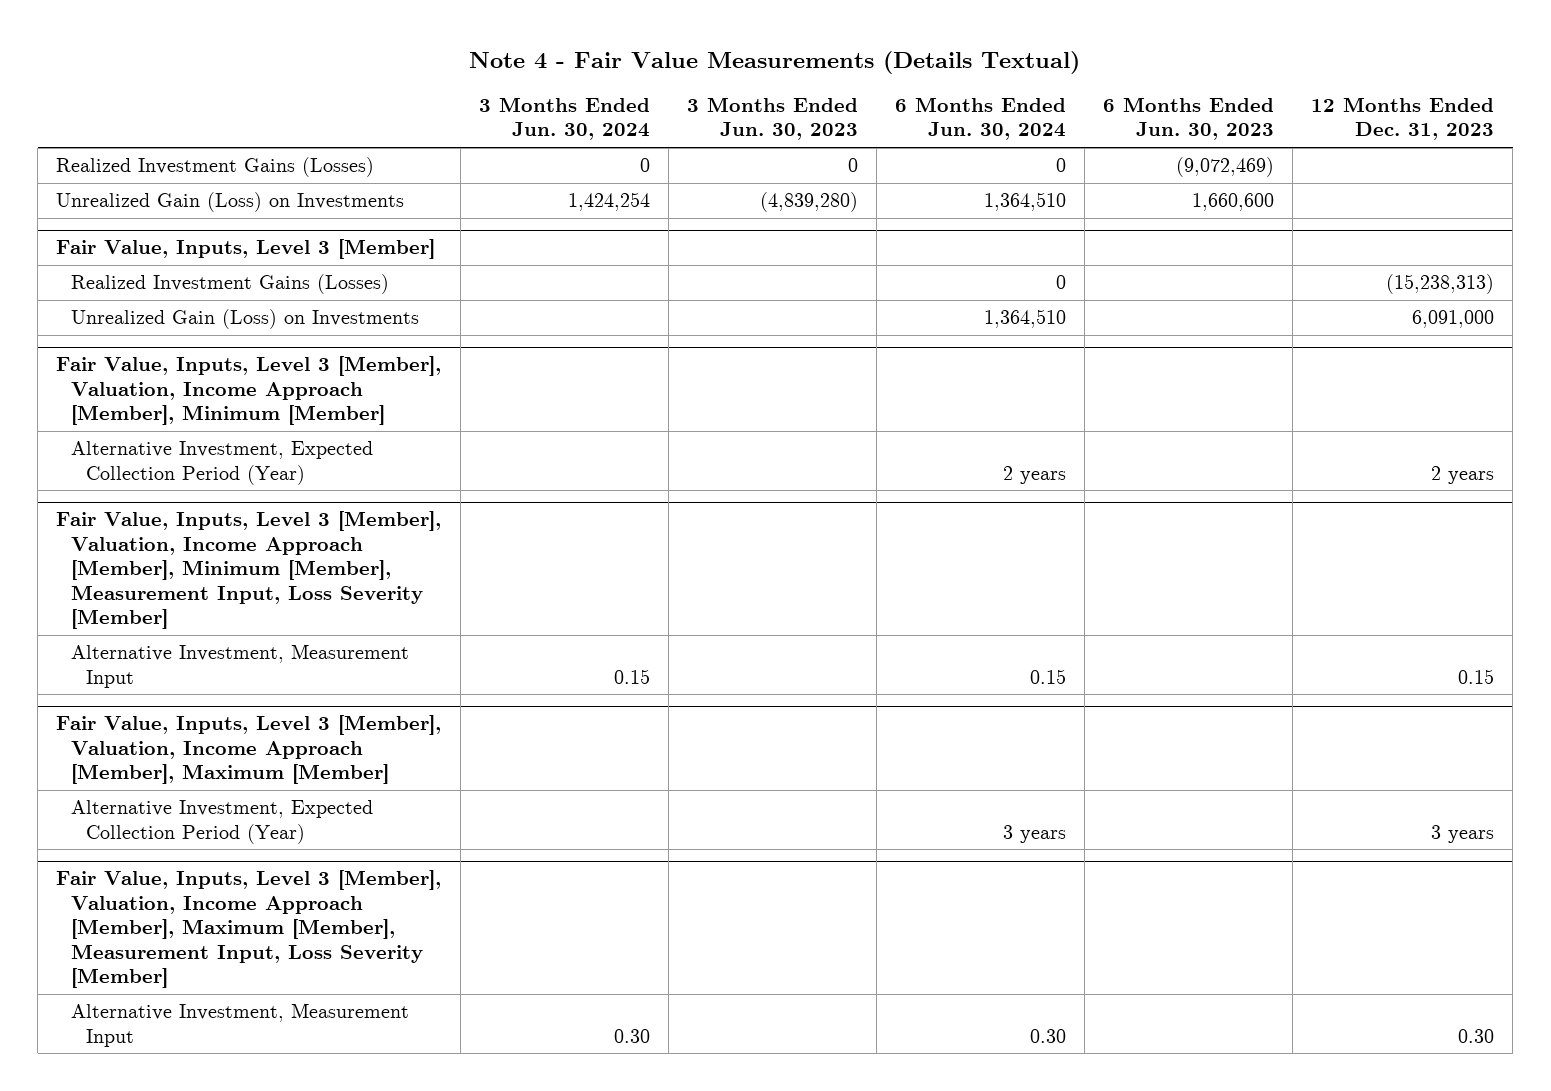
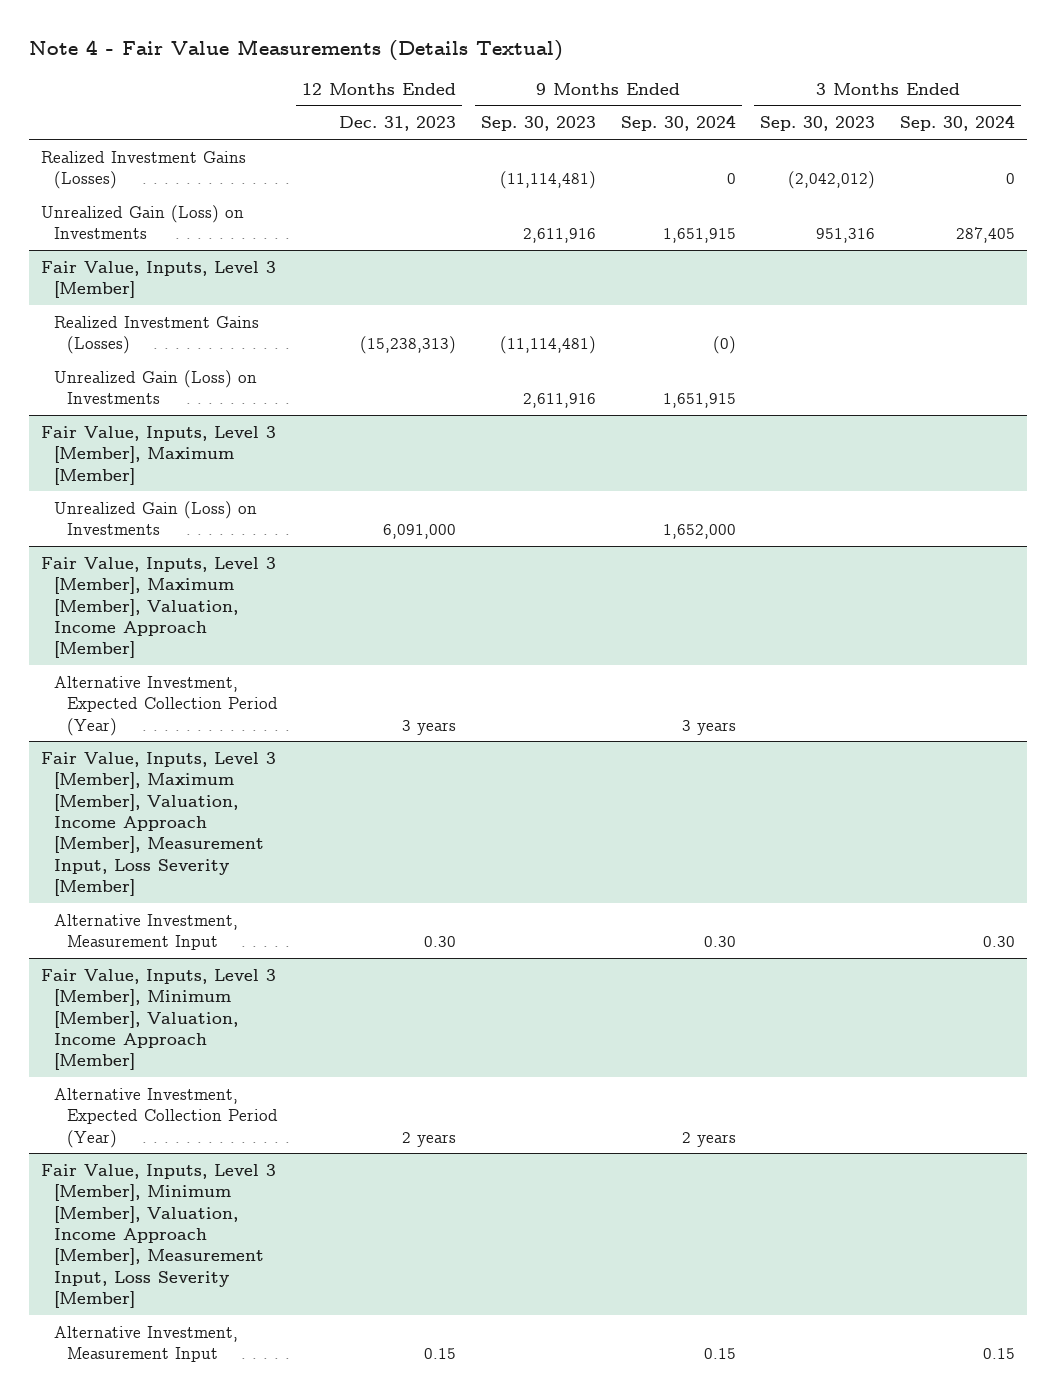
- | 3 Months Ended Jun. 30, 2024 | 3 Months Ended Jun. 30, 2023 | 6 Months Ended Jun. 30, 2024 | 6 Months Ended Jun. 30, 2023 | 12 Months Ended Dec. 31, 2023
+ | 12 Months Ended Dec. 31, 2023 | 9 Months Ended Sep. 30, 2023 | 9 Months Ended Sep. 30, 2024 | 3 Months Ended Sep. 30, 2023 | 3 Months Ended Sep. 30, 2024
@ Fair Value, Inputs, Level 3 [Member]
+ Unrealized Gain (Loss) on Investments | | 2,611,916 | 1,651,915 | |
+ Fair Value, Inputs, Level 3 [Member], Maximum [Member]
- Fair Value, Inputs, Level 3 [Member], Valuation, Income Approach [Member], Minimum [Member]
- Alternative Investment, Expected Collection Period (Year) | | | 2 years | | 2 years
- Fair Value, Inputs, Level 3 [Member], Valuation, Income Approach [Member], Minimum [Member], Measurement Input, Loss Severity [Member]
- Alternative Investment, Measurement Input | 0.15 | | 0.15 | | 0.15
- Fair Value, Inputs, Level 3 [Member], Valuation, Income Approach [Member], Maximum [Member]
+ Fair Value, Inputs, Level 3 [Member], Maximum [Member], Valuation, Income Approach [Member]
- Fair Value, Inputs, Level 3 [Member], Valuation, Income Approach [Member], Maximum [Member], Measurement Input, Loss Severity [Member]
+ Fair Value, Inputs, Level 3 [Member], Maximum [Member], Valuation, Income Approach [Member], Measurement Input, Loss Severity [Member]
+ Fair Value, Inputs, Level 3 [Member], Minimum [Member], Valuation, Income Approach [Member]
+ Alternative Investment, Expected Collection Period (Year) | 2 years | | 2 years | |
+ Fair Value, Inputs, Level 3 [Member], Minimum [Member], Valuation, Income Approach [Member], Measurement Input, Loss Severity [Member]
+ Alternative Investment, Measurement Input | 0.15 | | 0.15 | | 0.15

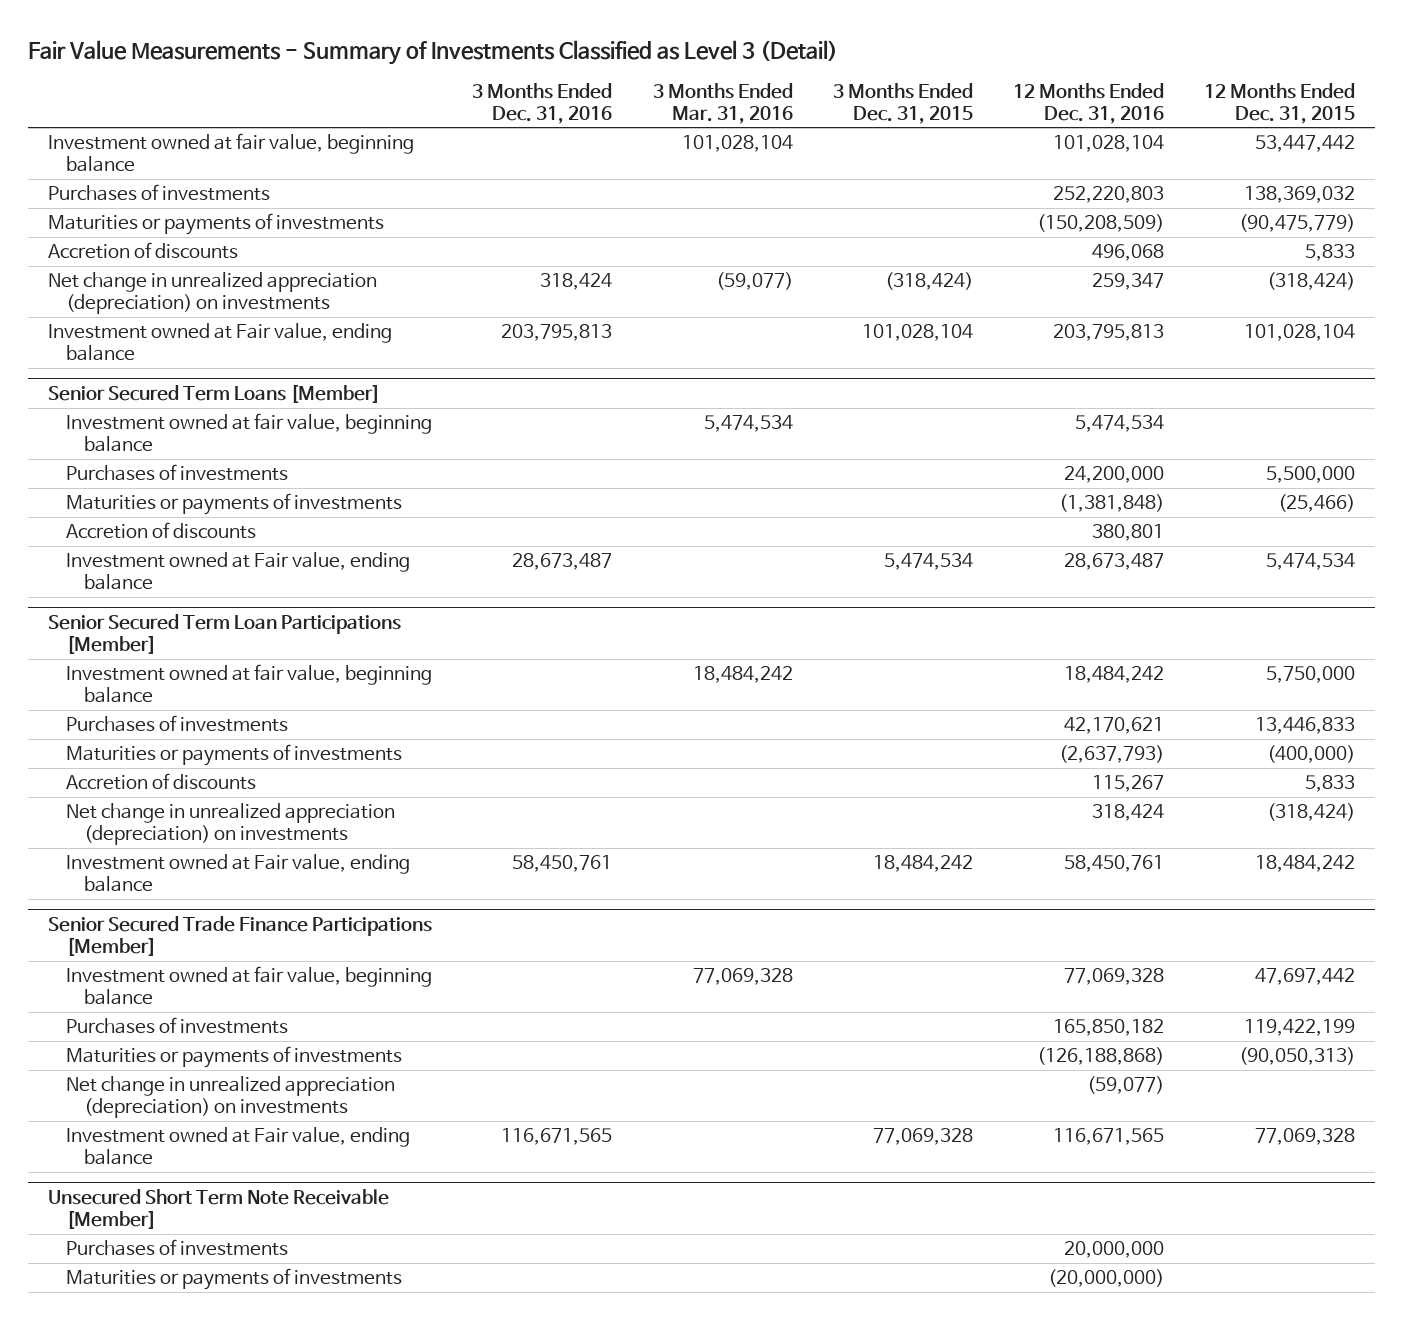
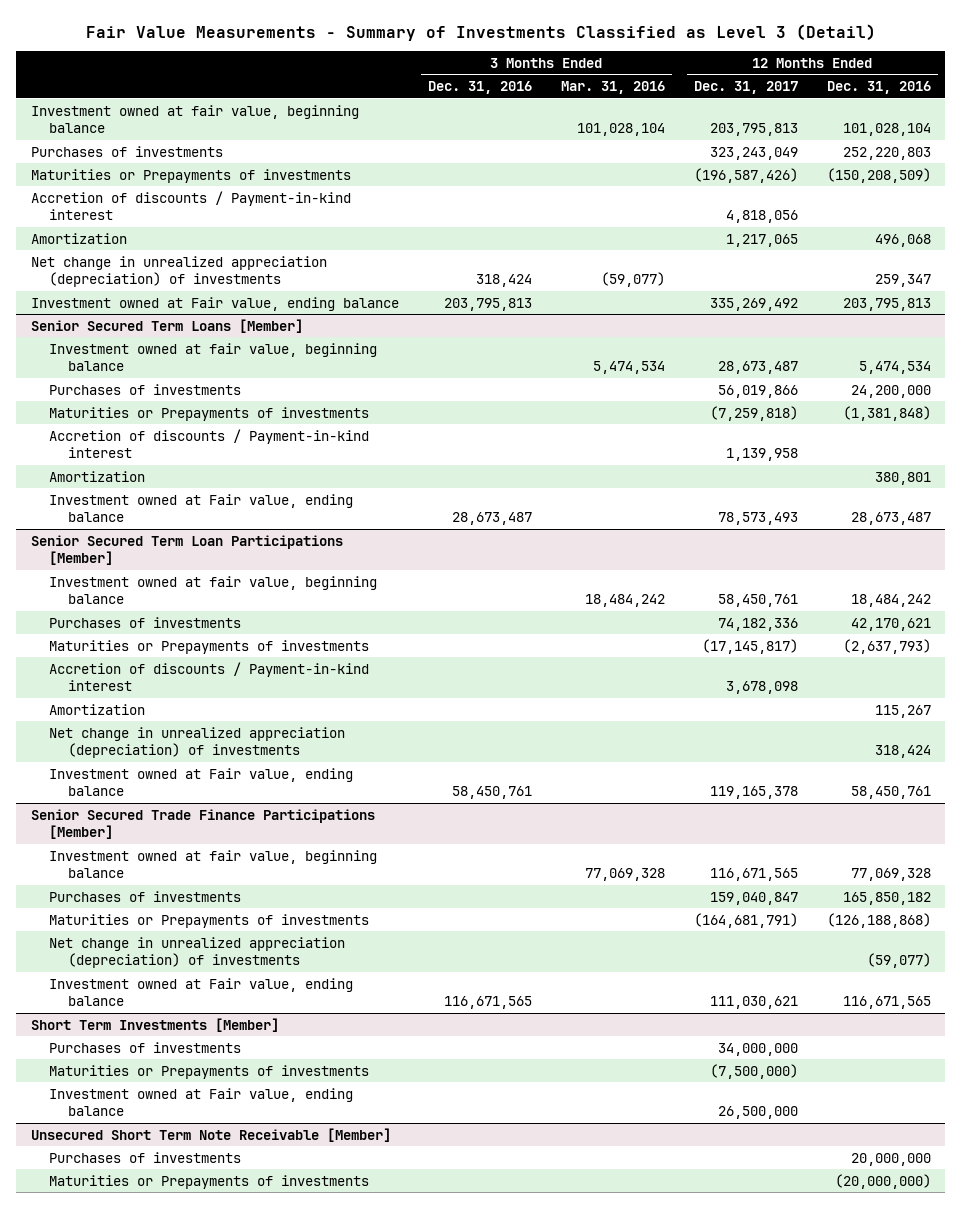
- | 3 Months Ended Dec. 31, 2016 | 3 Months Ended Mar. 31, 2016 | 3 Months Ended Dec. 31, 2015 | 12 Months Ended Dec. 31, 2016 | 12 Months Ended Dec. 31, 2015
+ | 3 Months Ended Dec. 31, 2016 | 3 Months Ended Mar. 31, 2016 | 12 Months Ended Dec. 31, 2017 | 12 Months Ended Dec. 31, 2016
- Maturities or payments of investments | | | | (150,208,509) | (90,475,779)
- Accretion of discounts | | | | 496,068 | 5,833
- Net change in unrealized appreciation (depreciation) on investments | 318,424 | (59,077) | (318,424) | 259,347 | (318,424)
+ Maturities or Prepayments of investments | | | (196,587,426) | (150,208,509)
+ Accretion of discounts / Payment-in-kind interest | | | 4,818,056 |
+ Amortization | | | 1,217,065 | 496,068
+ Net change in unrealized appreciation (depreciation) of investments | 318,424 | (59,077) | | 259,347
@ Senior Secured Term Loans [Member]
- Maturities or payments of investments | | | | (1,381,848) | (25,466)
- Accretion of discounts | | | | 380,801 |
+ Maturities or Prepayments of investments | | | (7,259,818) | (1,381,848)
+ Accretion of discounts / Payment-in-kind interest | | | 1,139,958 |
+ Amortization | | | | 380,801
@ Senior Secured Term Loan Participations [Member]
- Maturities or payments of investments | | | | (2,637,793) | (400,000)
- Accretion of discounts | | | | 115,267 | 5,833
- Net change in unrealized appreciation (depreciation) on investments | | | | 318,424 | (318,424)
+ Maturities or Prepayments of investments | | | (17,145,817) | (2,637,793)
+ Accretion of discounts / Payment-in-kind interest | | | 3,678,098 |
+ Amortization | | | | 115,267
+ Net change in unrealized appreciation (depreciation) of investments | | | | 318,424
@ Senior Secured Trade Finance Participations [Member]
- Maturities or payments of investments | | | | (126,188,868) | (90,050,313)
- Net change in unrealized appreciation (depreciation) on investments | | | | (59,077) |
+ Maturities or Prepayments of investments | | | (164,681,791) | (126,188,868)
+ Net change in unrealized appreciation (depreciation) of investments | | | | (59,077)
+ Short Term Investments [Member]
+ Purchases of investments | | | 34,000,000 |
+ Maturities or Prepayments of investments | | | (7,500,000) |
+ Investment owned at Fair value, ending balance | | | 26,500,000 |
@ Unsecured Short Term Note Receivable [Member]
- Maturities or payments of investments | | | | (20,000,000) |
+ Maturities or Prepayments of investments | | | | (20,000,000)

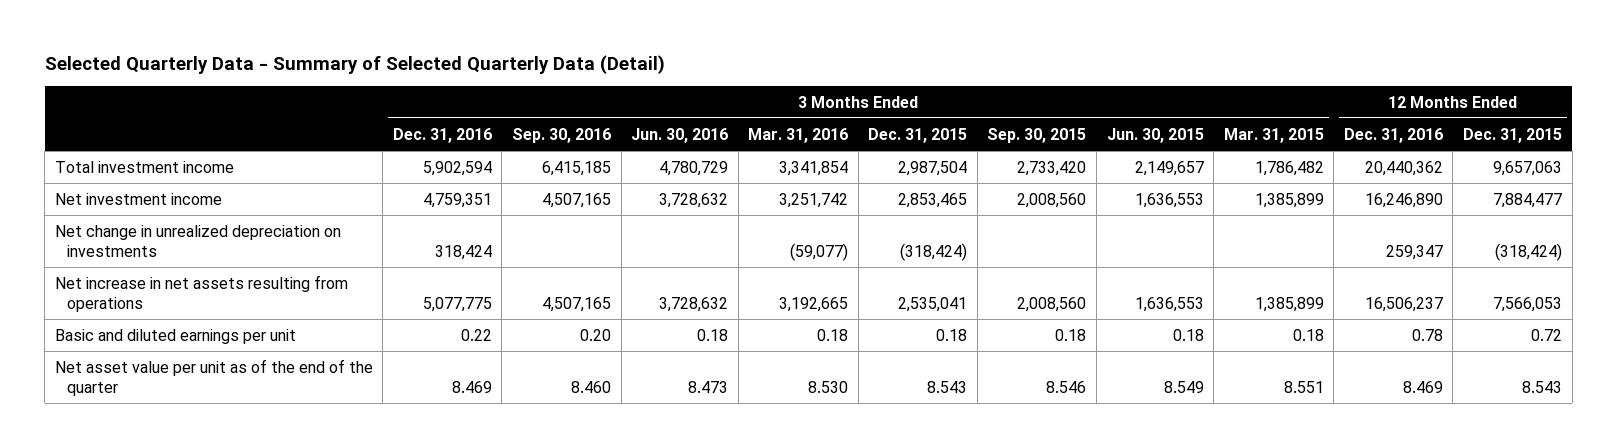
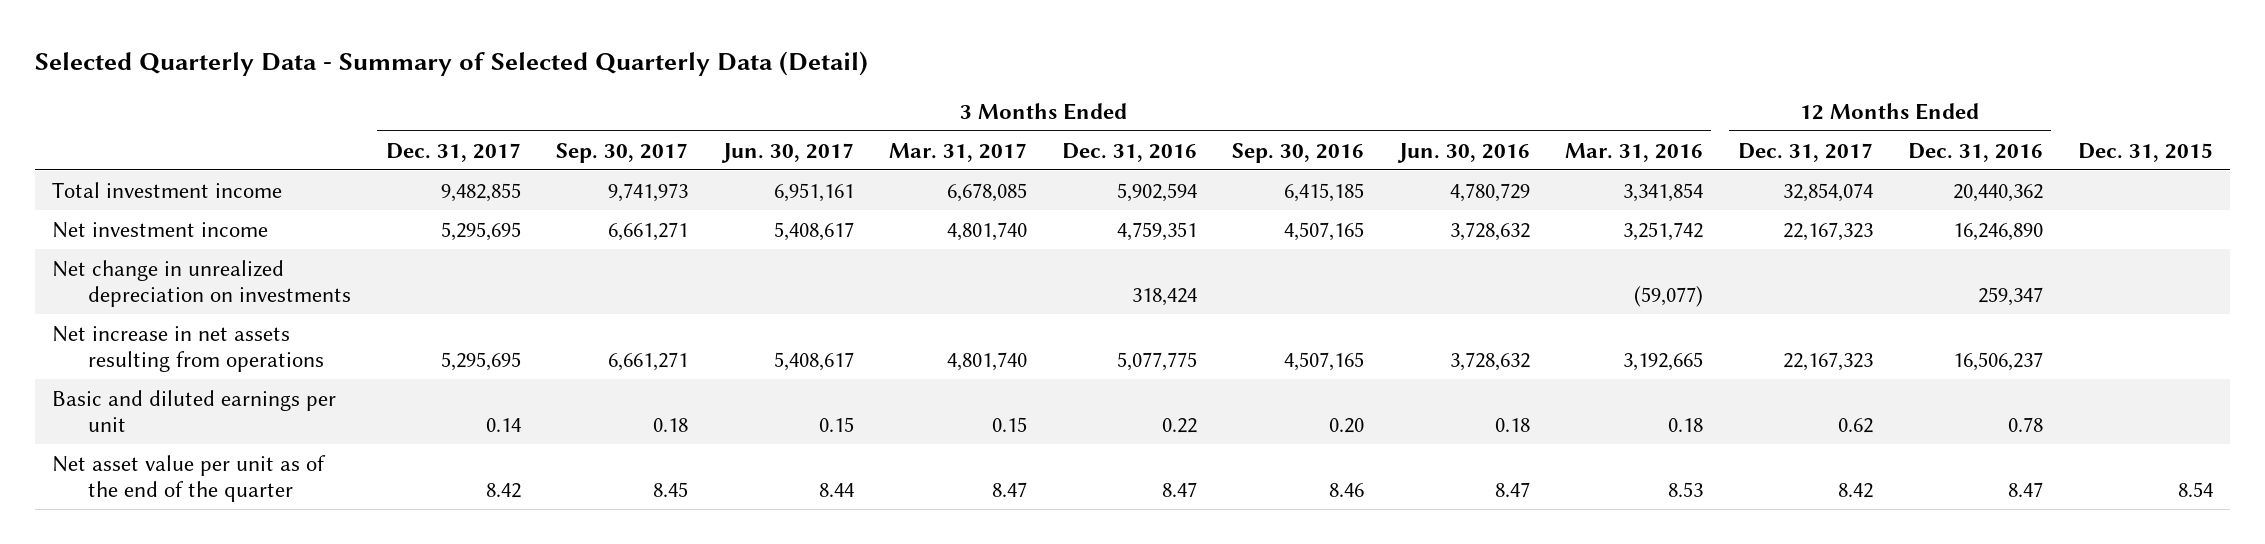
- | 3 Months Ended Dec. 31, 2016 | 3 Months Ended Sep. 30, 2016 | 3 Months Ended Jun. 30, 2016 | 3 Months Ended Mar. 31, 2016 | 3 Months Ended Dec. 31, 2015 | 3 Months Ended Sep. 30, 2015 | 3 Months Ended Jun. 30, 2015 | 3 Months Ended Mar. 31, 2015 | 12 Months Ended Dec. 31, 2016 | 12 Months Ended Dec. 31, 2015
+ | 3 Months Ended Dec. 31, 2017 | 3 Months Ended Sep. 30, 2017 | 3 Months Ended Jun. 30, 2017 | 3 Months Ended Mar. 31, 2017 | 3 Months Ended Dec. 31, 2016 | 3 Months Ended Sep. 30, 2016 | 3 Months Ended Jun. 30, 2016 | 3 Months Ended Mar. 31, 2016 | 12 Months Ended Dec. 31, 2017 | 12 Months Ended Dec. 31, 2016 | Dec. 31, 2015
- Net asset value per unit as of the end of the quarter | 8.469 | 8.460 | 8.473 | 8.530 | 8.543 | 8.546 | 8.549 | 8.551 | 8.469 | 8.543
+ Net asset value per unit as of the end of the quarter | 8.42 | 8.45 | 8.44 | 8.47 | 8.47 | 8.46 | 8.47 | 8.53 | 8.42 | 8.47 | 8.54

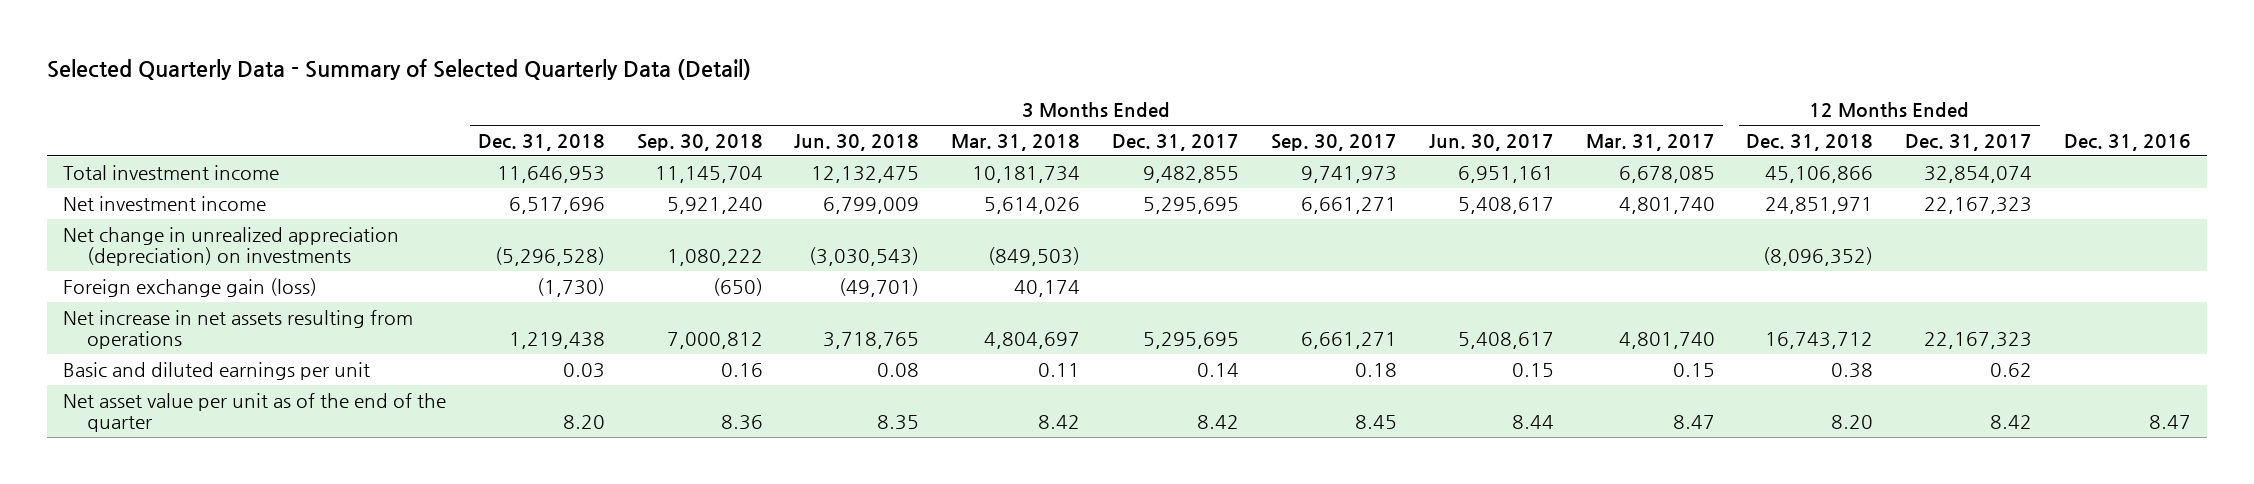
- | 3 Months Ended Dec. 31, 2017 | 3 Months Ended Sep. 30, 2017 | 3 Months Ended Jun. 30, 2017 | 3 Months Ended Mar. 31, 2017 | 3 Months Ended Dec. 31, 2016 | 3 Months Ended Sep. 30, 2016 | 3 Months Ended Jun. 30, 2016 | 3 Months Ended Mar. 31, 2016 | 12 Months Ended Dec. 31, 2017 | 12 Months Ended Dec. 31, 2016 | Dec. 31, 2015
+ | 3 Months Ended Dec. 31, 2018 | 3 Months Ended Sep. 30, 2018 | 3 Months Ended Jun. 30, 2018 | 3 Months Ended Mar. 31, 2018 | 3 Months Ended Dec. 31, 2017 | 3 Months Ended Sep. 30, 2017 | 3 Months Ended Jun. 30, 2017 | 3 Months Ended Mar. 31, 2017 | 12 Months Ended Dec. 31, 2018 | 12 Months Ended Dec. 31, 2017 | Dec. 31, 2016
- Net change in unrealized depreciation on investments | | | | | 318,424 | | | (59,077) | | 259,347 |
+ Net change in unrealized appreciation (depreciation) on investments | (5,296,528) | 1,080,222 | (3,030,543) | (849,503) | | | | | (8,096,352) | |
+ Foreign exchange gain (loss) | (1,730) | (650) | (49,701) | 40,174 | | | | | | |

